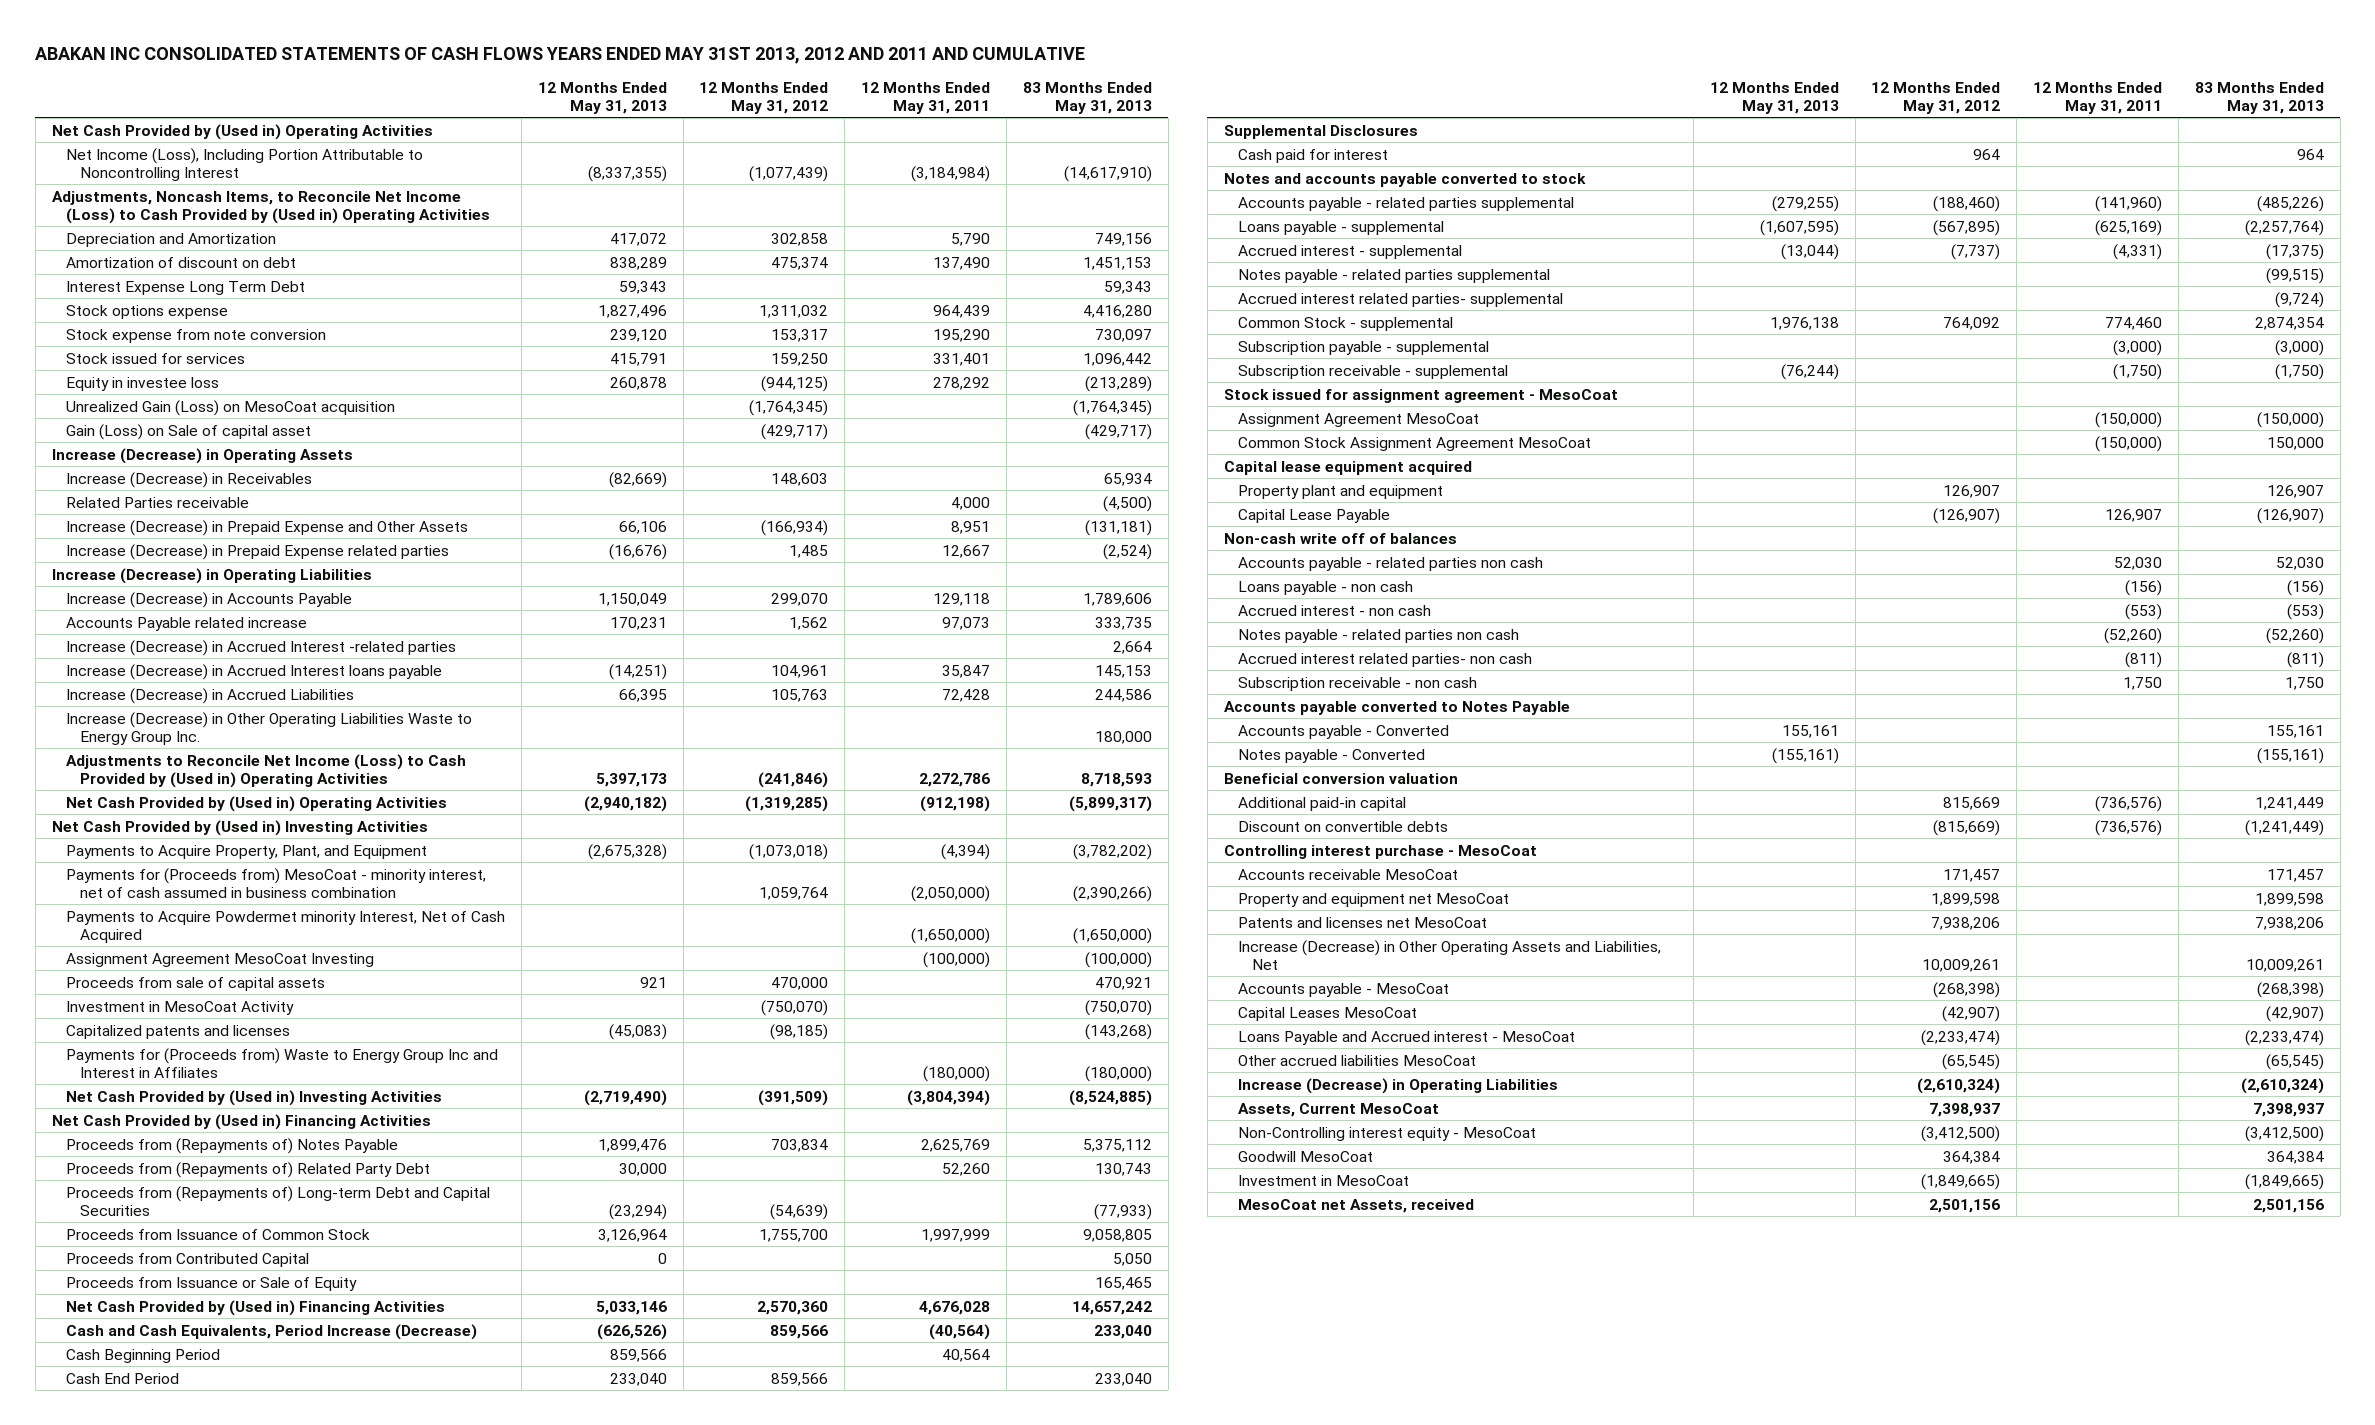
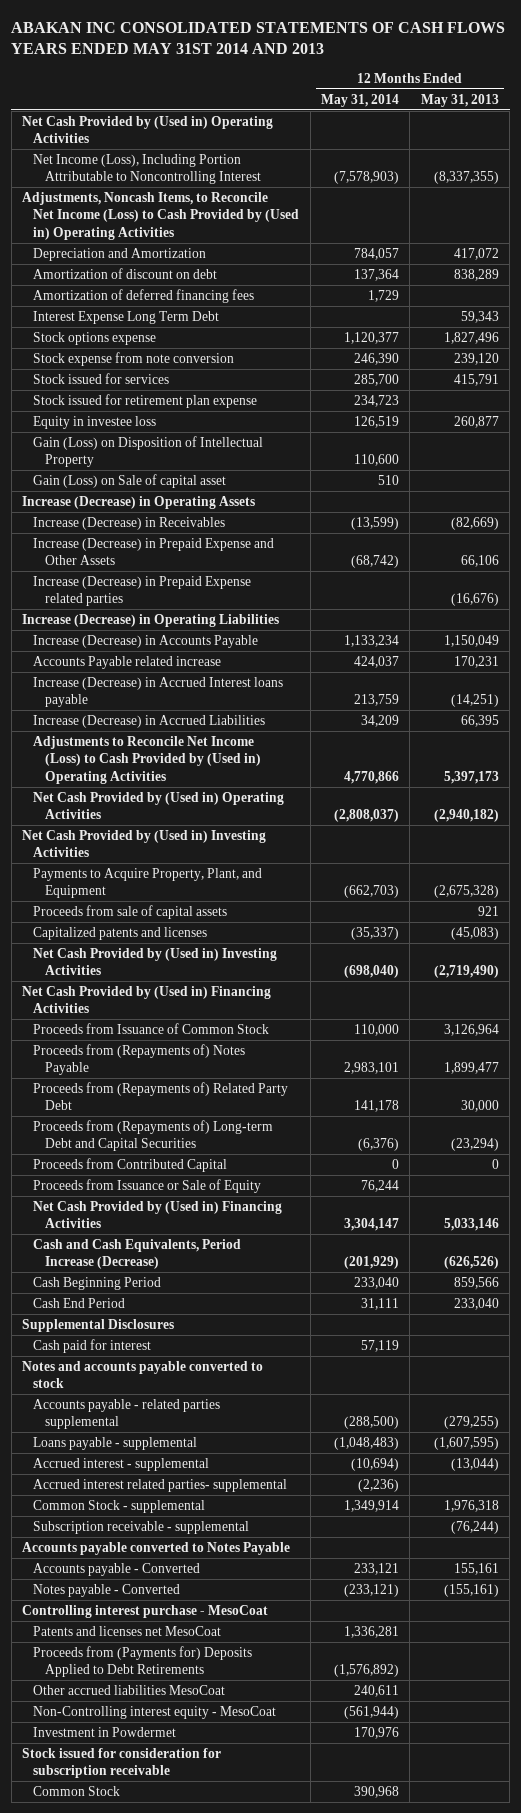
- ABAKAN INC CONSOLIDATED STATEMENTS OF CASH FLOWS YEARS ENDED MAY 31ST 2013, 2012 AND 2011 AND CUMULATIVE
+ ABAKAN INC CONSOLIDATED STATEMENTS OF CASH FLOWS YEARS ENDED MAY 31ST 2014 AND 2013
- | 12 Months Ended May 31, 2013 | 12 Months Ended May 31, 2012 | 12 Months Ended May 31, 2011 | 83 Months Ended May 31, 2013
+ | 12 Months Ended May 31, 2014 | 12 Months Ended May 31, 2013
+ Amortization of deferred financing fees | 1,729 |
- Equity in investee loss | 260,878 | (944,125) | 278,292 | (213,289)
- Unrealized Gain (Loss) on MesoCoat acquisition | | (1,764,345) | | (1,764,345)
+ Stock issued for retirement plan expense | 234,723 |
+ Equity in investee loss | 126,519 | 260,877
+ Gain (Loss) on Disposition of Intellectual Property | 110,600 |
- Related Parties receivable | | | 4,000 | (4,500)
- Increase (Decrease) in Accrued Interest -related parties | | | | 2,664
- Increase (Decrease) in Other Operating Liabilities Waste to Energy Group Inc. | | | | 180,000
- Payments for (Proceeds from) MesoCoat - minority interest, net of cash assumed in business combination | | 1,059,764 | (2,050,000) | (2,390,266)
- Payments to Acquire Powdermet minority Interest, Net of Cash Acquired | | | (1,650,000) | (1,650,000)
- Assignment Agreement MesoCoat Investing | | | (100,000) | (100,000)
- Investment in MesoCoat Activity | | (750,070) | | (750,070)
- Payments for (Proceeds from) Waste to Energy Group Inc and Interest in Affiliates | | | (180,000) | (180,000)
- Proceeds from (Repayments of) Notes Payable | 1,899,476 | 703,834 | 2,625,769 | 5,375,112
moved up: Proceeds from Issuance of Common Stock | 110,000 | 3,126,964
+ Proceeds from (Repayments of) Notes Payable | 2,983,101 | 1,899,477
- Notes payable - related parties supplemental | | | | (99,515)
- Common Stock - supplemental | 1,976,138 | 764,092 | 774,460 | 2,874,354
- Subscription payable - supplemental | | | (3,000) | (3,000)
+ Common Stock - supplemental | 1,349,914 | 1,976,318
- Stock issued for assignment agreement - MesoCoat
- Assignment Agreement MesoCoat | | | (150,000) | (150,000)
- Common Stock Assignment Agreement MesoCoat | | | (150,000) | 150,000
- Capital lease equipment acquired
- Property plant and equipment | | 126,907 | | 126,907
- Capital Lease Payable | | (126,907) | 126,907 | (126,907)
- Non-cash write off of balances
- Accounts payable - related parties non cash | | | 52,030 | 52,030
- Loans payable - non cash | | | (156) | (156)
- Accrued interest - non cash | | | (553) | (553)
- Notes payable - related parties non cash | | | (52,260) | (52,260)
- Accrued interest related parties- non cash | | | (811) | (811)
- Subscription receivable - non cash | | | 1,750 | 1,750
- Beneficial conversion valuation
- Additional paid-in capital | | 815,669 | (736,576) | 1,241,449
- Discount on convertible debts | | (815,669) | (736,576) | (1,241,449)
- Accounts receivable MesoCoat | | 171,457 | | 171,457
- Property and equipment net MesoCoat | | 1,899,598 | | 1,899,598
- Increase (Decrease) in Other Operating Assets and Liabilities, Net | | 10,009,261 | | 10,009,261
- Accounts payable - MesoCoat | | (268,398) | | (268,398)
- Capital Leases MesoCoat | | (42,907) | | (42,907)
- Loans Payable and Accrued interest - MesoCoat | | (2,233,474) | | (2,233,474)
+ Proceeds from (Payments for) Deposits Applied to Debt Retirements | (1,576,892) |
- Increase (Decrease) in Operating Liabilities | | (2,610,324) | | (2,610,324)
- Assets, Current MesoCoat | | 7,398,937 | | 7,398,937
- Goodwill MesoCoat | | 364,384 | | 364,384
- Investment in MesoCoat | | (1,849,665) | | (1,849,665)
- MesoCoat net Assets, received | | 2,501,156 | | 2,501,156
+ Investment in Powdermet | 170,976 |
+ Stock issued for consideration for subscription receivable
+ Common Stock | 390,968 |

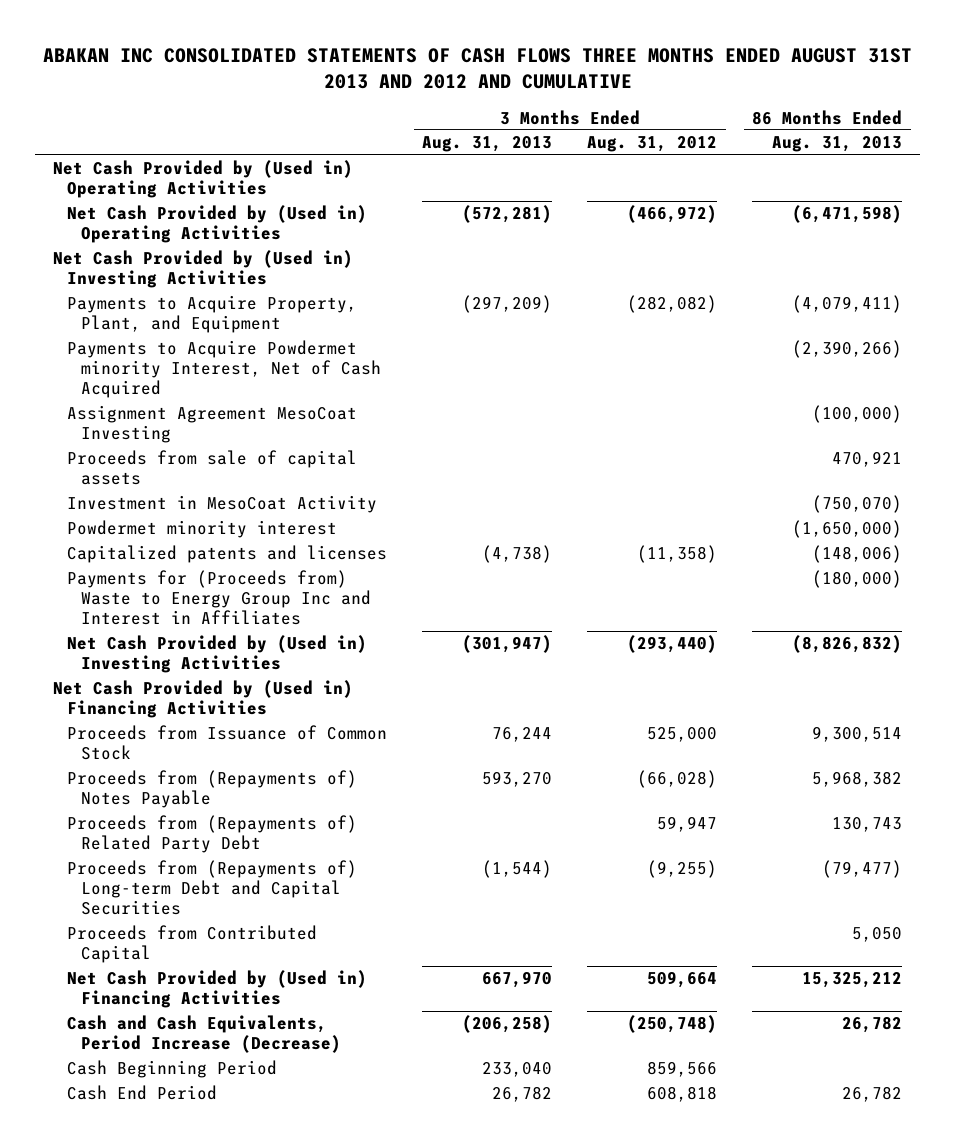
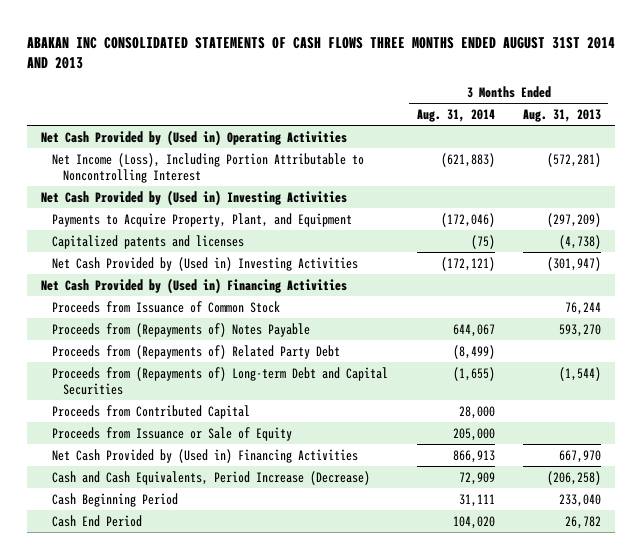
- ABAKAN INC CONSOLIDATED STATEMENTS OF CASH FLOWS THREE MONTHS ENDED AUGUST 31ST 2013 AND 2012 AND CUMULATIVE
+ ABAKAN INC CONSOLIDATED STATEMENTS OF CASH FLOWS THREE MONTHS ENDED AUGUST 31ST 2014 AND 2013
- | 3 Months Ended Aug. 31, 2013 | 3 Months Ended Aug. 31, 2012 | 86 Months Ended Aug. 31, 2013
+ | 3 Months Ended Aug. 31, 2014 | 3 Months Ended Aug. 31, 2013
- Net Cash Provided by (Used in) Operating Activities | (572,281) | (466,972) | (6,471,598)
+ Net Income (Loss), Including Portion Attributable to Noncontrolling Interest | (621,883) | (572,281)
- Payments to Acquire Powdermet minority Interest, Net of Cash Acquired | | | (2,390,266)
- Assignment Agreement MesoCoat Investing | | | (100,000)
- Proceeds from sale of capital assets | | | 470,921
- Investment in MesoCoat Activity | | | (750,070)
- Powdermet minority interest | | | (1,650,000)
- Payments for (Proceeds from) Waste to Energy Group Inc and Interest in Affiliates | | | (180,000)
+ Proceeds from Issuance or Sale of Equity | 205,000 |

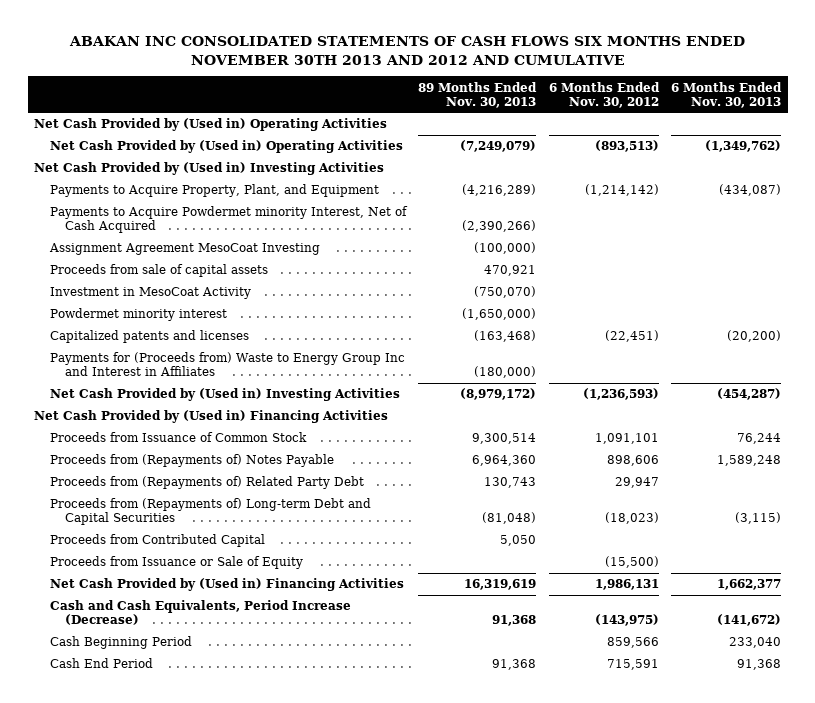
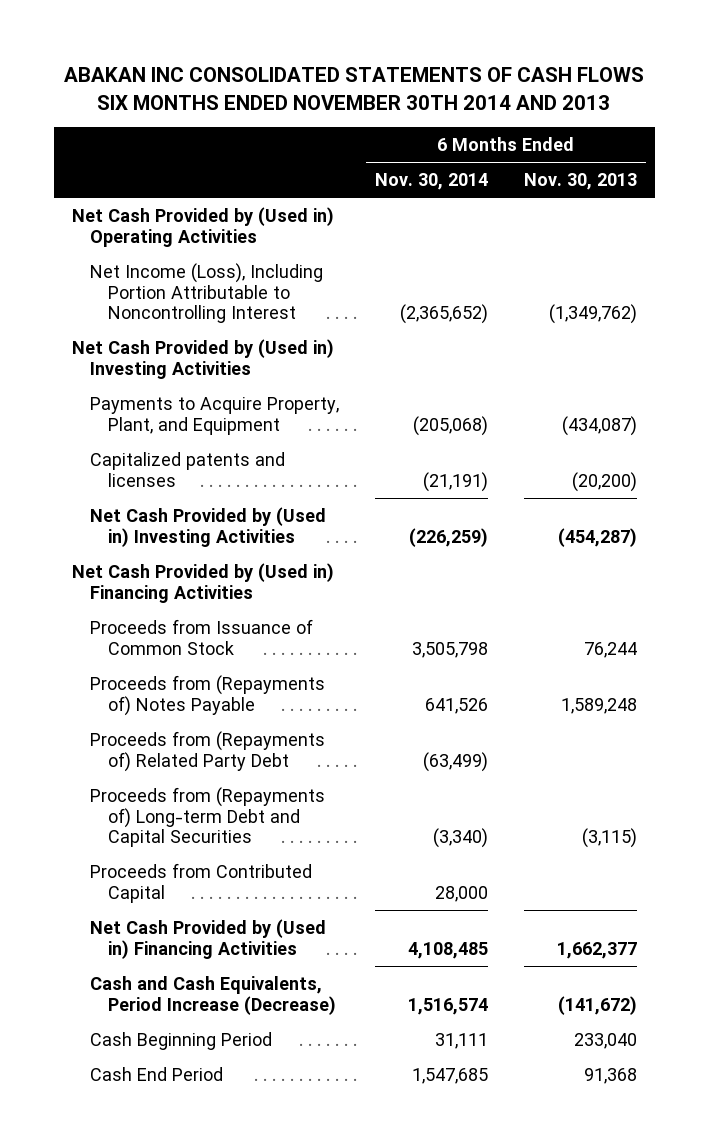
- ABAKAN INC CONSOLIDATED STATEMENTS OF CASH FLOWS SIX MONTHS ENDED NOVEMBER 30TH 2013 AND 2012 AND CUMULATIVE
+ ABAKAN INC CONSOLIDATED STATEMENTS OF CASH FLOWS SIX MONTHS ENDED NOVEMBER 30TH 2014 AND 2013
- | 89 Months Ended Nov. 30, 2013 | 6 Months Ended Nov. 30, 2012 | 6 Months Ended Nov. 30, 2013
+ | 6 Months Ended Nov. 30, 2014 | 6 Months Ended Nov. 30, 2013
- Net Cash Provided by (Used in) Operating Activities | (7,249,079) | (893,513) | (1,349,762)
+ Net Income (Loss), Including Portion Attributable to Noncontrolling Interest | (2,365,652) | (1,349,762)
- Payments to Acquire Powdermet minority Interest, Net of Cash Acquired | (2,390,266) | |
- Assignment Agreement MesoCoat Investing | (100,000) | |
- Proceeds from sale of capital assets | 470,921 | |
- Investment in MesoCoat Activity | (750,070) | |
- Powdermet minority interest | (1,650,000) | |
- Payments for (Proceeds from) Waste to Energy Group Inc and Interest in Affiliates | (180,000) | |
- Proceeds from Issuance or Sale of Equity | | (15,500) |

